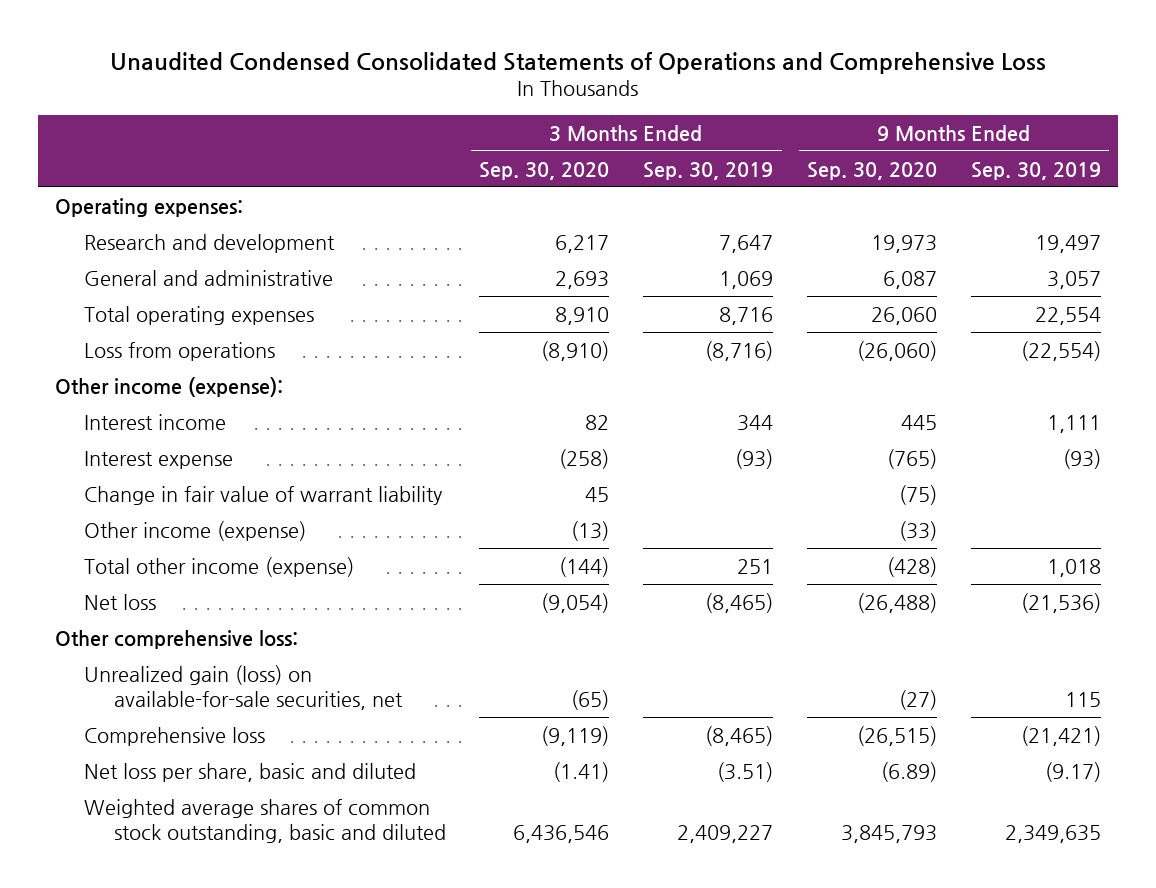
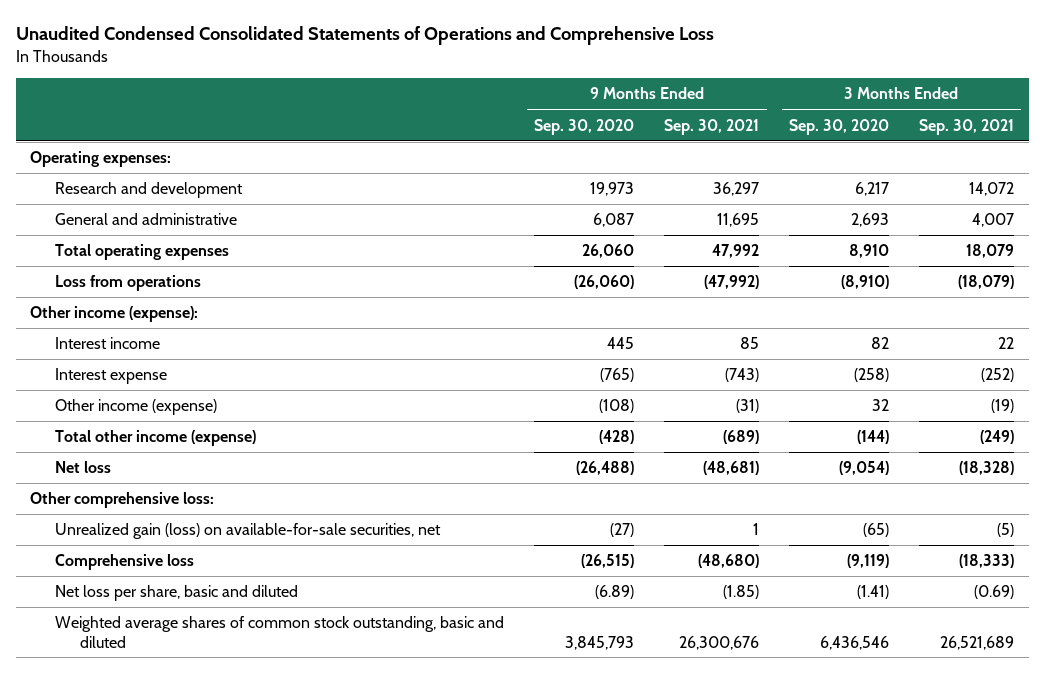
- | 3 Months Ended Sep. 30, 2020 | 3 Months Ended Sep. 30, 2019 | 9 Months Ended Sep. 30, 2020 | 9 Months Ended Sep. 30, 2019
+ | 9 Months Ended Sep. 30, 2020 | 9 Months Ended Sep. 30, 2021 | 3 Months Ended Sep. 30, 2020 | 3 Months Ended Sep. 30, 2021
- Change in fair value of warrant liability | 45 | | (75) |
- Other income (expense) | (13) | | (33) |
+ Other income (expense) | (108) | (31) | 32 | (19)

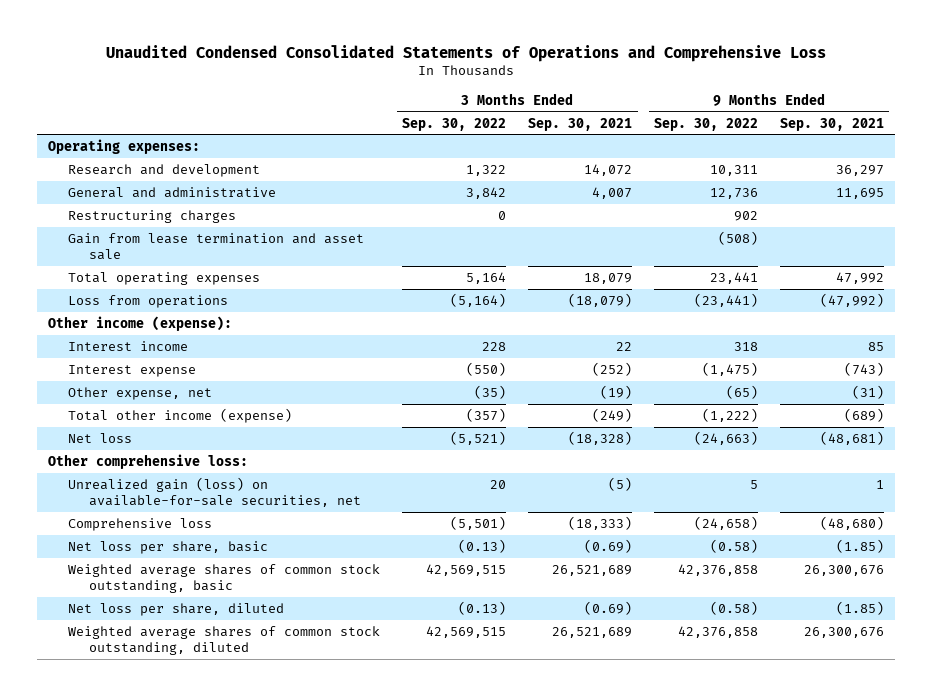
- | 9 Months Ended Sep. 30, 2020 | 9 Months Ended Sep. 30, 2021 | 3 Months Ended Sep. 30, 2020 | 3 Months Ended Sep. 30, 2021
+ | 3 Months Ended Sep. 30, 2022 | 3 Months Ended Sep. 30, 2021 | 9 Months Ended Sep. 30, 2022 | 9 Months Ended Sep. 30, 2021
+ Restructuring charges | 0 | | 902 |
+ Gain from lease termination and asset sale | | | (508) |
- Other income (expense) | (108) | (31) | 32 | (19)
+ Other expense, net | (35) | (19) | (65) | (31)
- Net loss per share, basic and diluted | (6.89) | (1.85) | (1.41) | (0.69)
- Weighted average shares of common stock outstanding, basic and diluted | 3,845,793 | 26,300,676 | 6,436,546 | 26,521,689
+ Net loss per share, basic | (0.13) | (0.69) | (0.58) | (1.85)
+ Weighted average shares of common stock outstanding, basic | 42,569,515 | 26,521,689 | 42,376,858 | 26,300,676
+ Net loss per share, diluted | (0.13) | (0.69) | (0.58) | (1.85)
+ Weighted average shares of common stock outstanding, diluted | 42,569,515 | 26,521,689 | 42,376,858 | 26,300,676

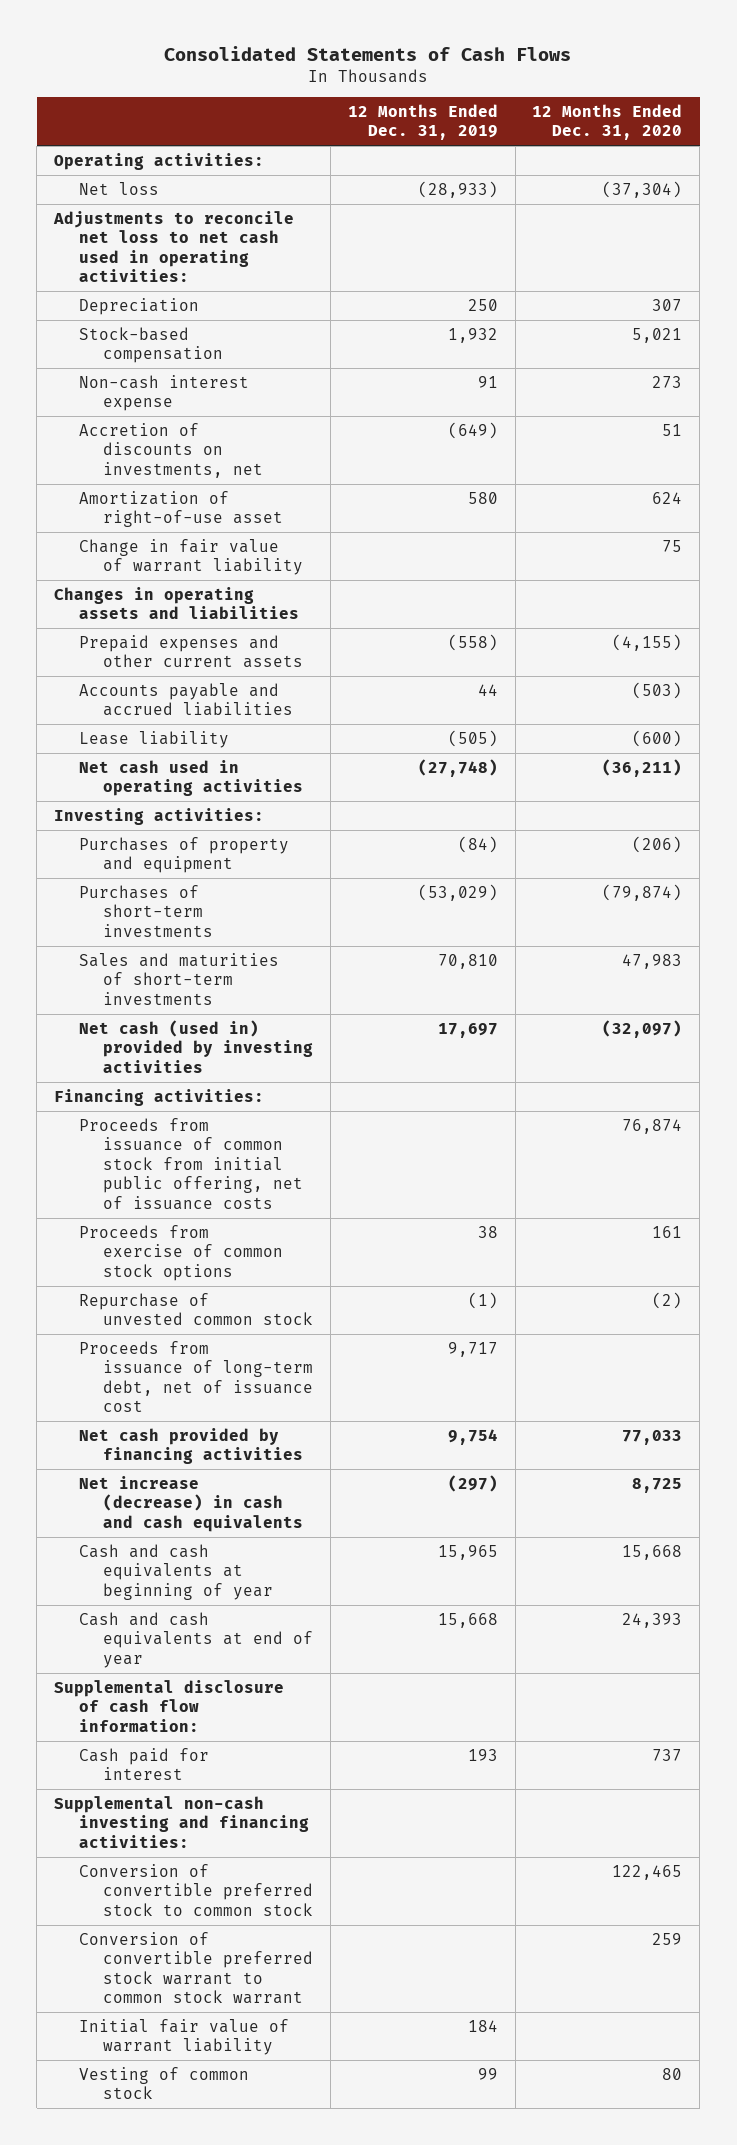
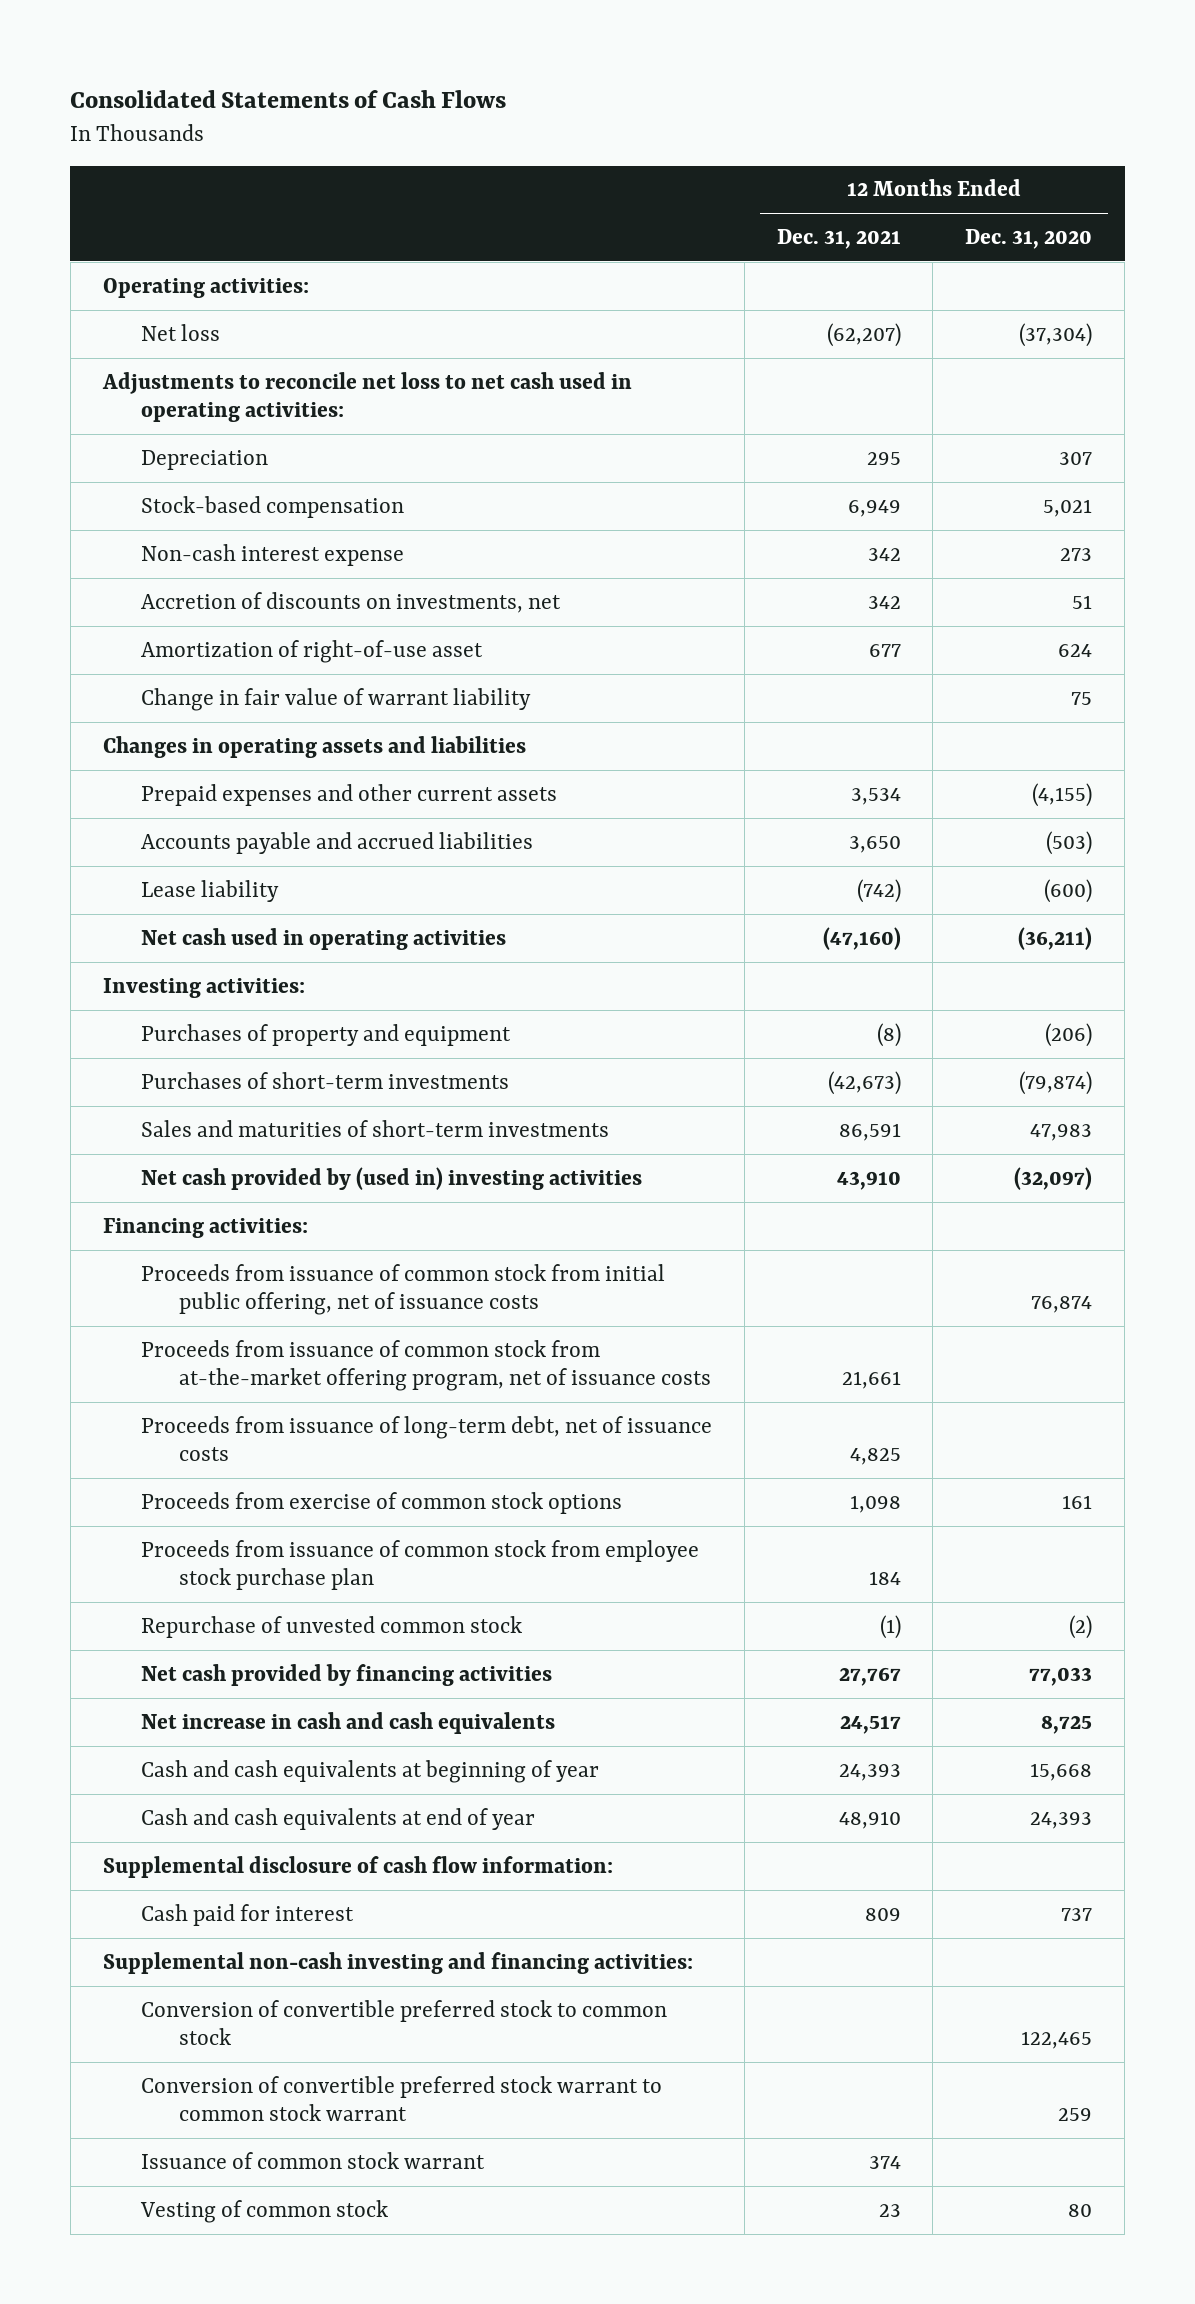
- | 12 Months Ended Dec. 31, 2019 | 12 Months Ended Dec. 31, 2020
+ | 12 Months Ended Dec. 31, 2021 | 12 Months Ended Dec. 31, 2020
- Net cash (used in) provided by investing activities | 17,697 | (32,097)
+ Net cash provided by (used in) investing activities | 43,910 | (32,097)
+ Proceeds from issuance of common stock from at-the-market offering program, net of issuance costs | 21,661 |
+ Proceeds from issuance of long-term debt, net of issuance costs | 4,825 |
+ Proceeds from issuance of common stock from employee stock purchase plan | 184 |
- Proceeds from issuance of long-term debt, net of issuance cost | 9,717 |
- Net increase (decrease) in cash and cash equivalents | (297) | 8,725
+ Net increase in cash and cash equivalents | 24,517 | 8,725
- Initial fair value of warrant liability | 184 |
+ Issuance of common stock warrant | 374 |

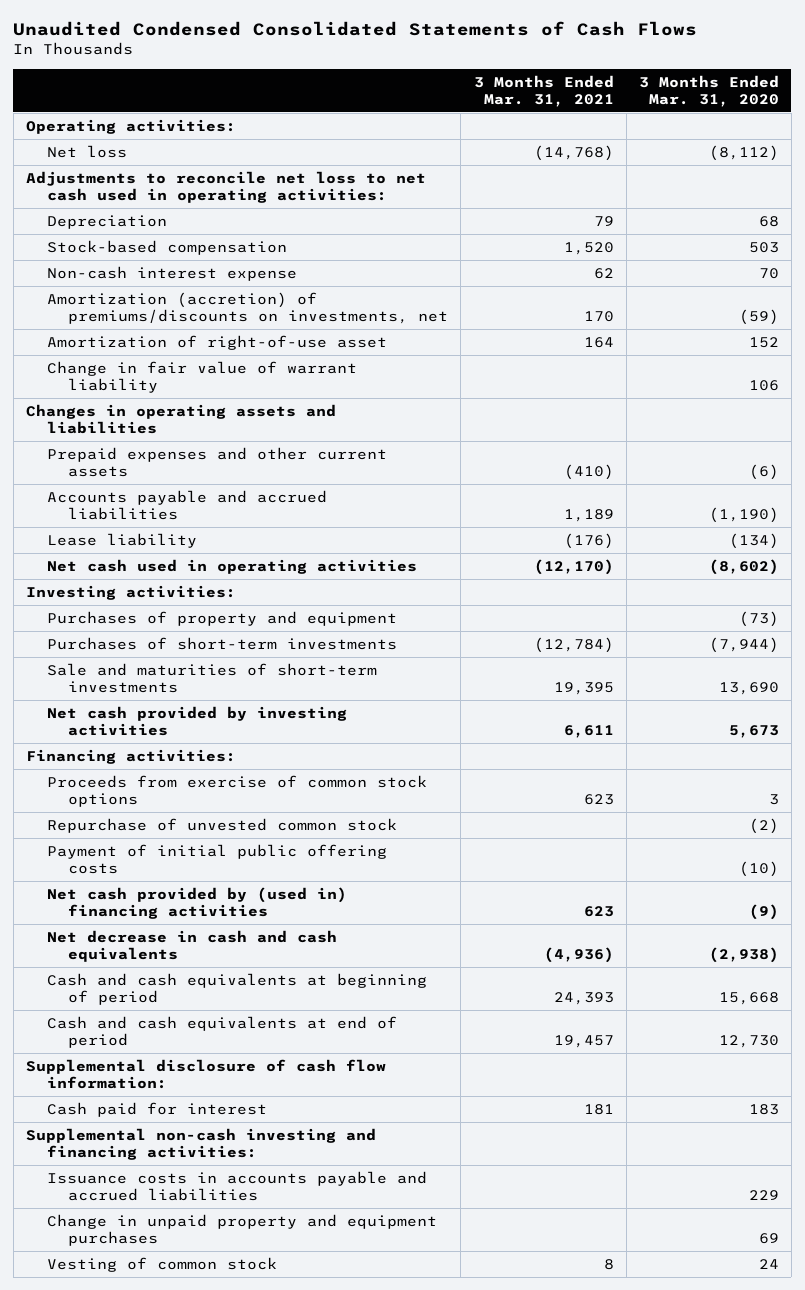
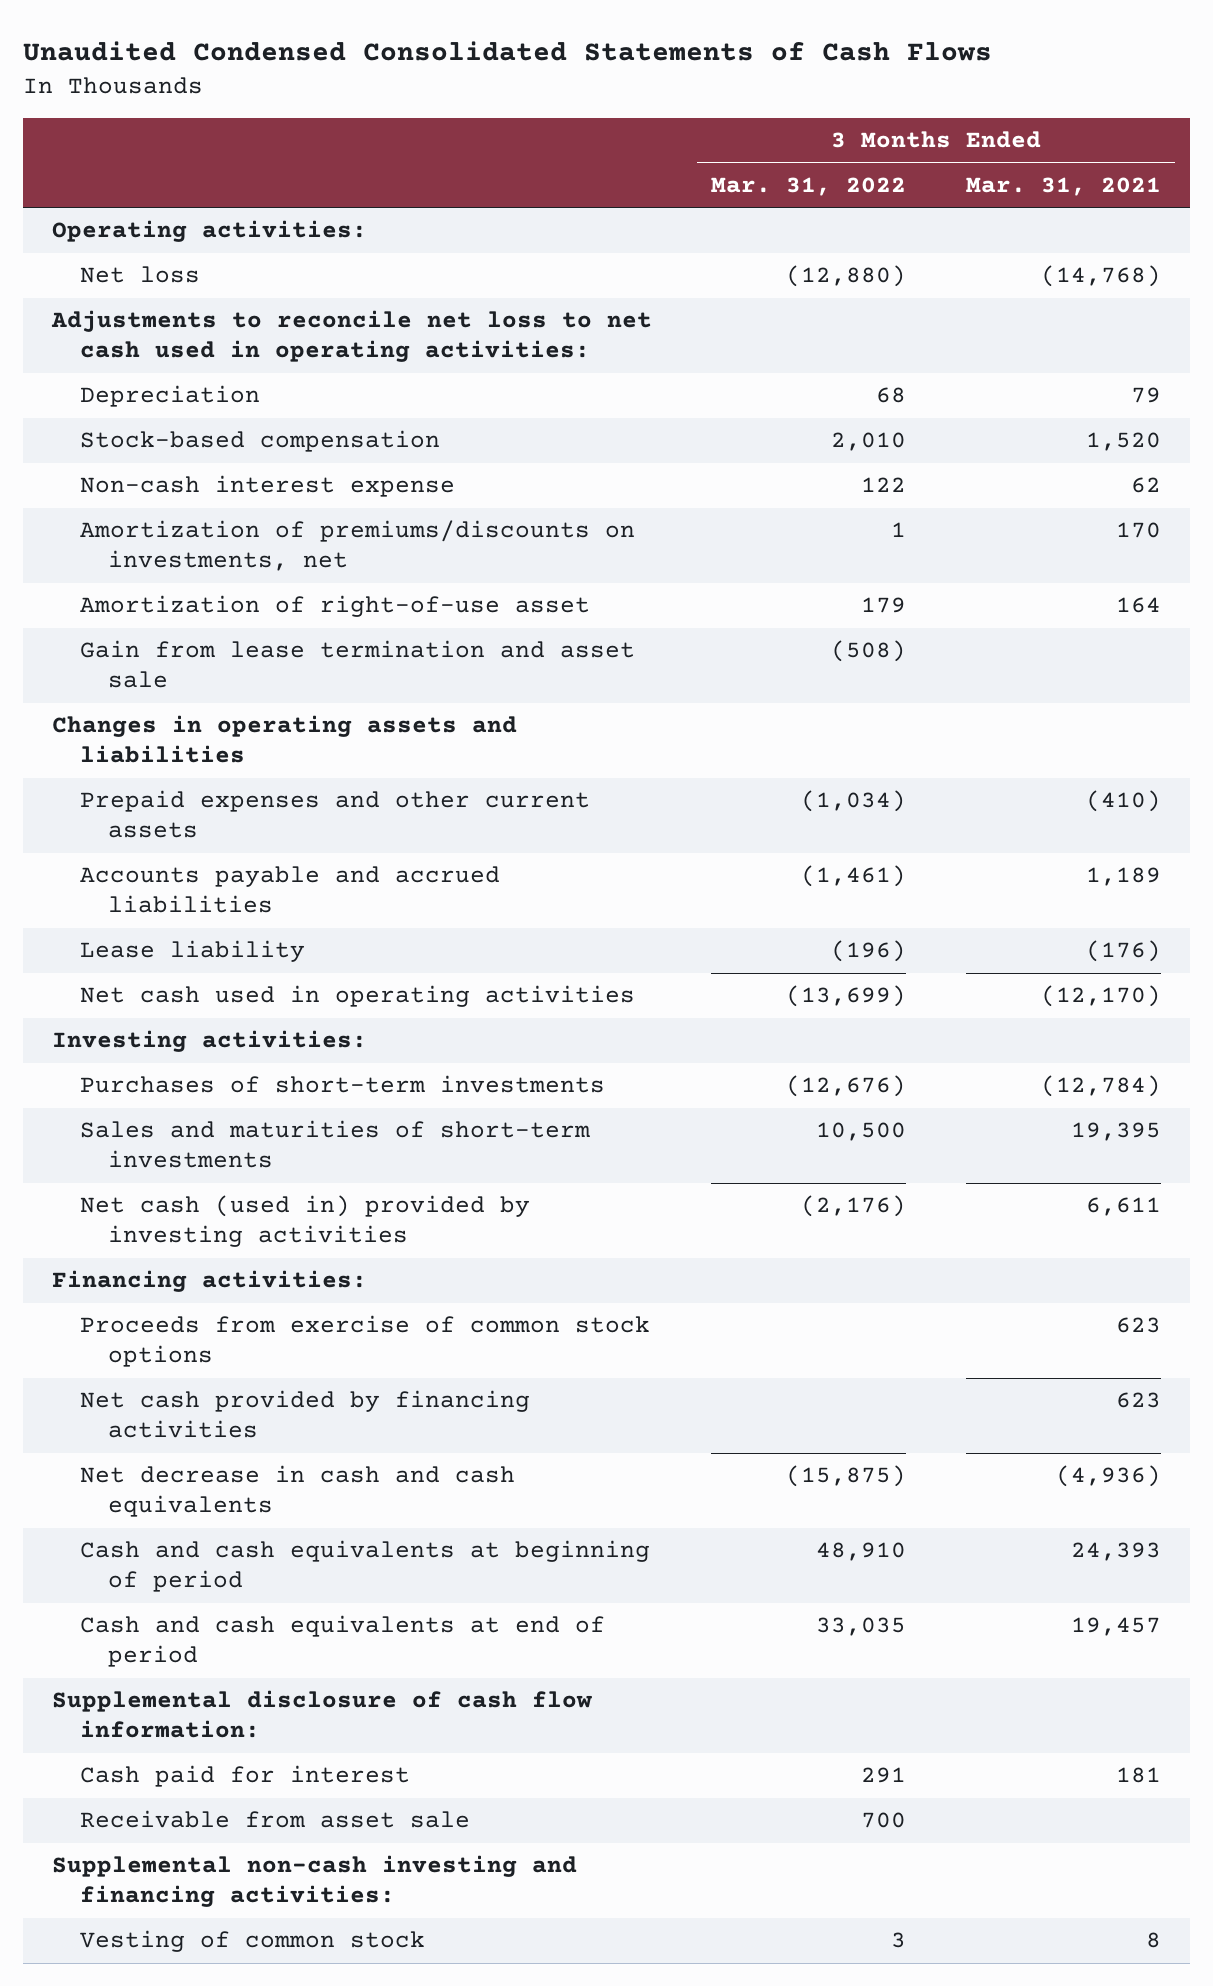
- | 3 Months Ended Mar. 31, 2021 | 3 Months Ended Mar. 31, 2020
+ | 3 Months Ended Mar. 31, 2022 | 3 Months Ended Mar. 31, 2021
- Amortization (accretion) of premiums/discounts on investments, net | 170 | (59)
+ Amortization of premiums/discounts on investments, net | 1 | 170
- Change in fair value of warrant liability | | 106
+ Gain from lease termination and asset sale | (508) |
- Purchases of property and equipment | | (73)
- Sale and maturities of short-term investments | 19,395 | 13,690
- Net cash provided by investing activities | 6,611 | 5,673
+ Sales and maturities of short-term investments | 10,500 | 19,395
+ Net cash (used in) provided by investing activities | (2,176) | 6,611
- Repurchase of unvested common stock | | (2)
- Payment of initial public offering costs | | (10)
- Net cash provided by (used in) financing activities | 623 | (9)
+ Net cash provided by financing activities | | 623
+ Receivable from asset sale | 700 |
- Issuance costs in accounts payable and accrued liabilities | | 229
- Change in unpaid property and equipment purchases | | 69

